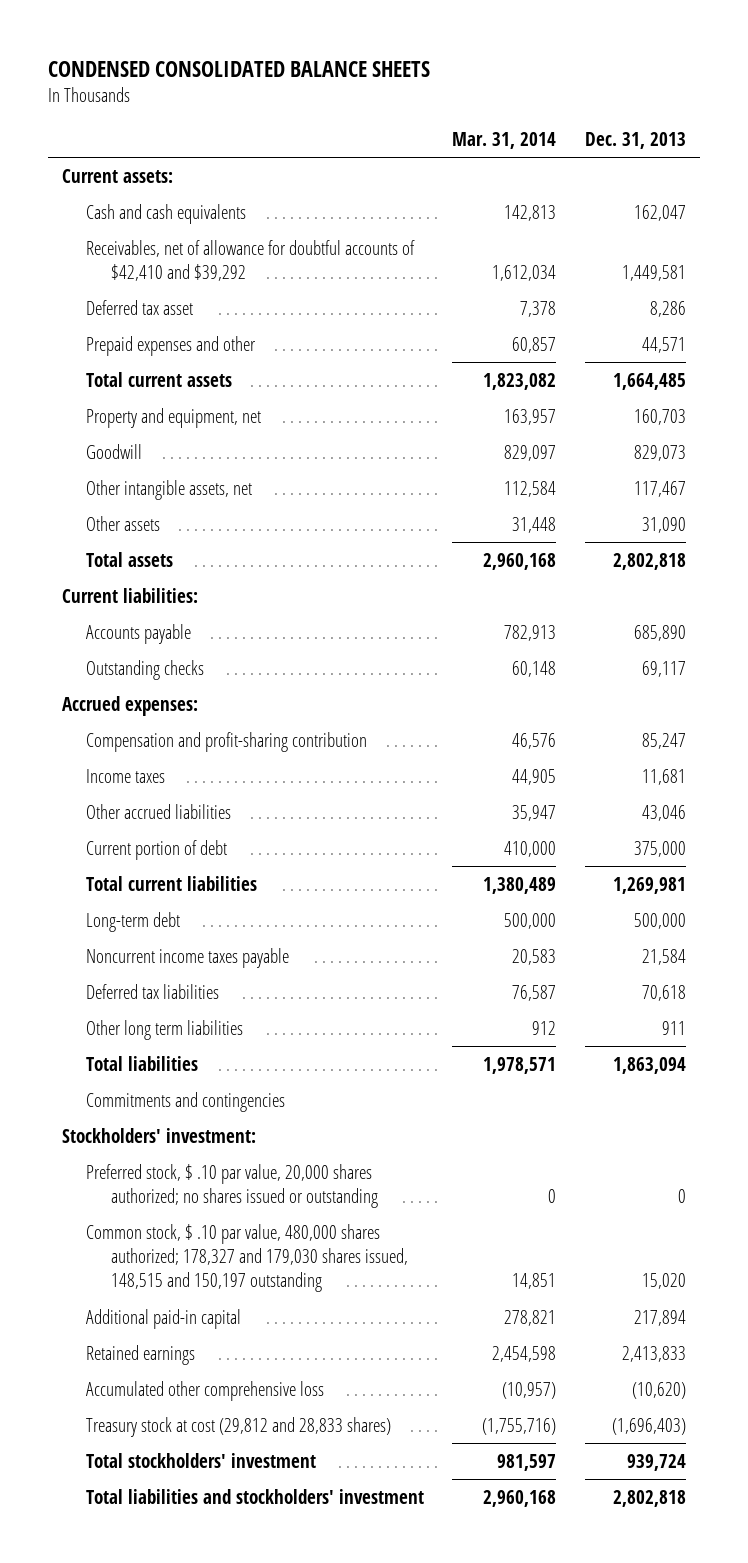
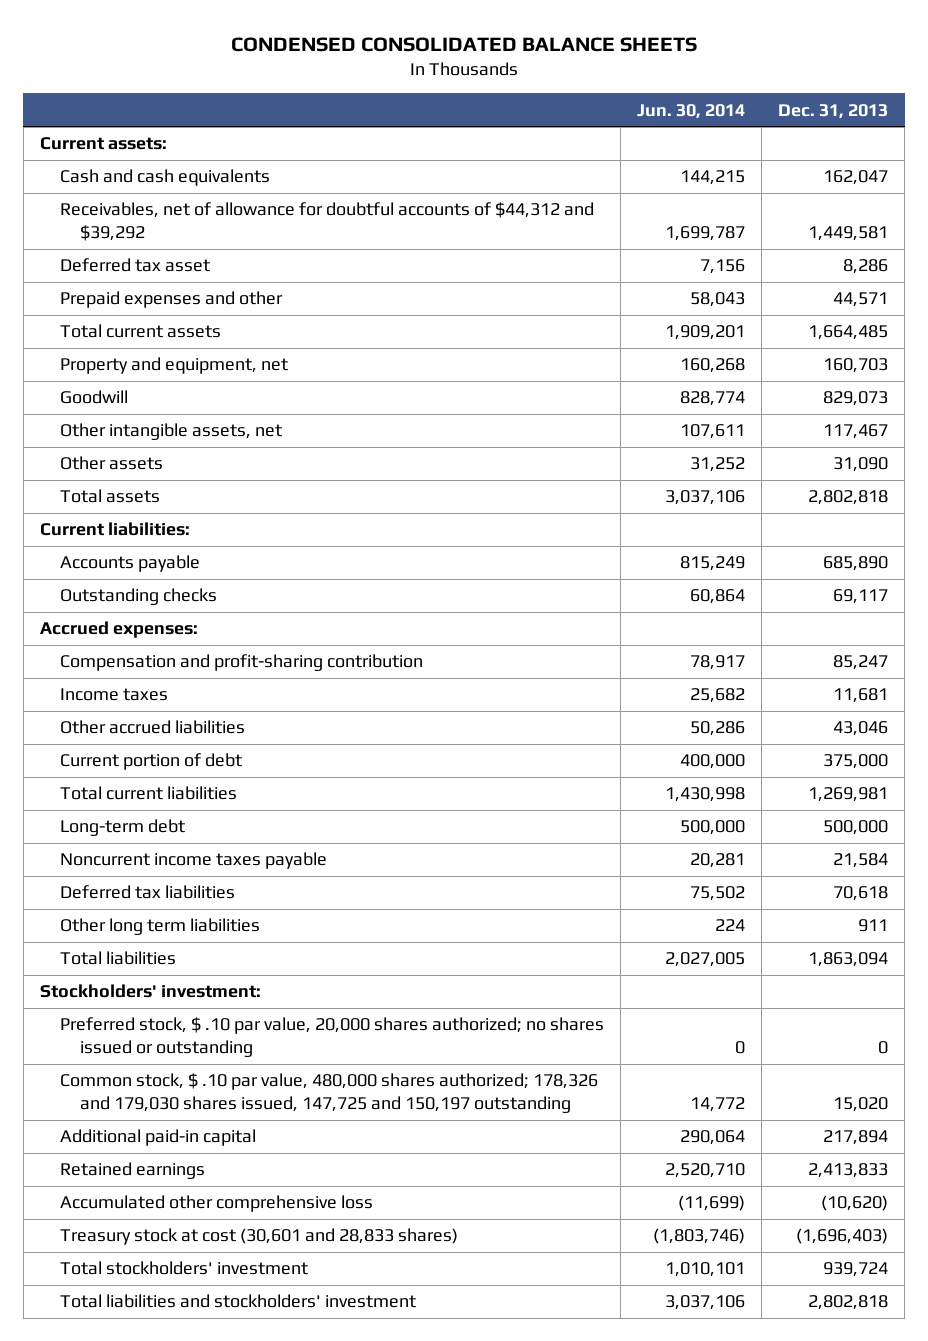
- | Mar. 31, 2014 | Dec. 31, 2013
+ | Jun. 30, 2014 | Dec. 31, 2013
- Receivables, net of allowance for doubtful accounts of $42,410 and $39,292 | 1,612,034 | 1,449,581
+ Receivables, net of allowance for doubtful accounts of $44,312 and $39,292 | 1,699,787 | 1,449,581
- Commitments and contingencies
- Common stock, $ .10 par value, 480,000 shares authorized; 178,327 and 179,030 shares issued, 148,515 and 150,197 outstanding | 14,851 | 15,020
+ Common stock, $ .10 par value, 480,000 shares authorized; 178,326 and 179,030 shares issued, 147,725 and 150,197 outstanding | 14,772 | 15,020
- Treasury stock at cost (29,812 and 28,833 shares) | (1,755,716) | (1,696,403)
+ Treasury stock at cost (30,601 and 28,833 shares) | (1,803,746) | (1,696,403)

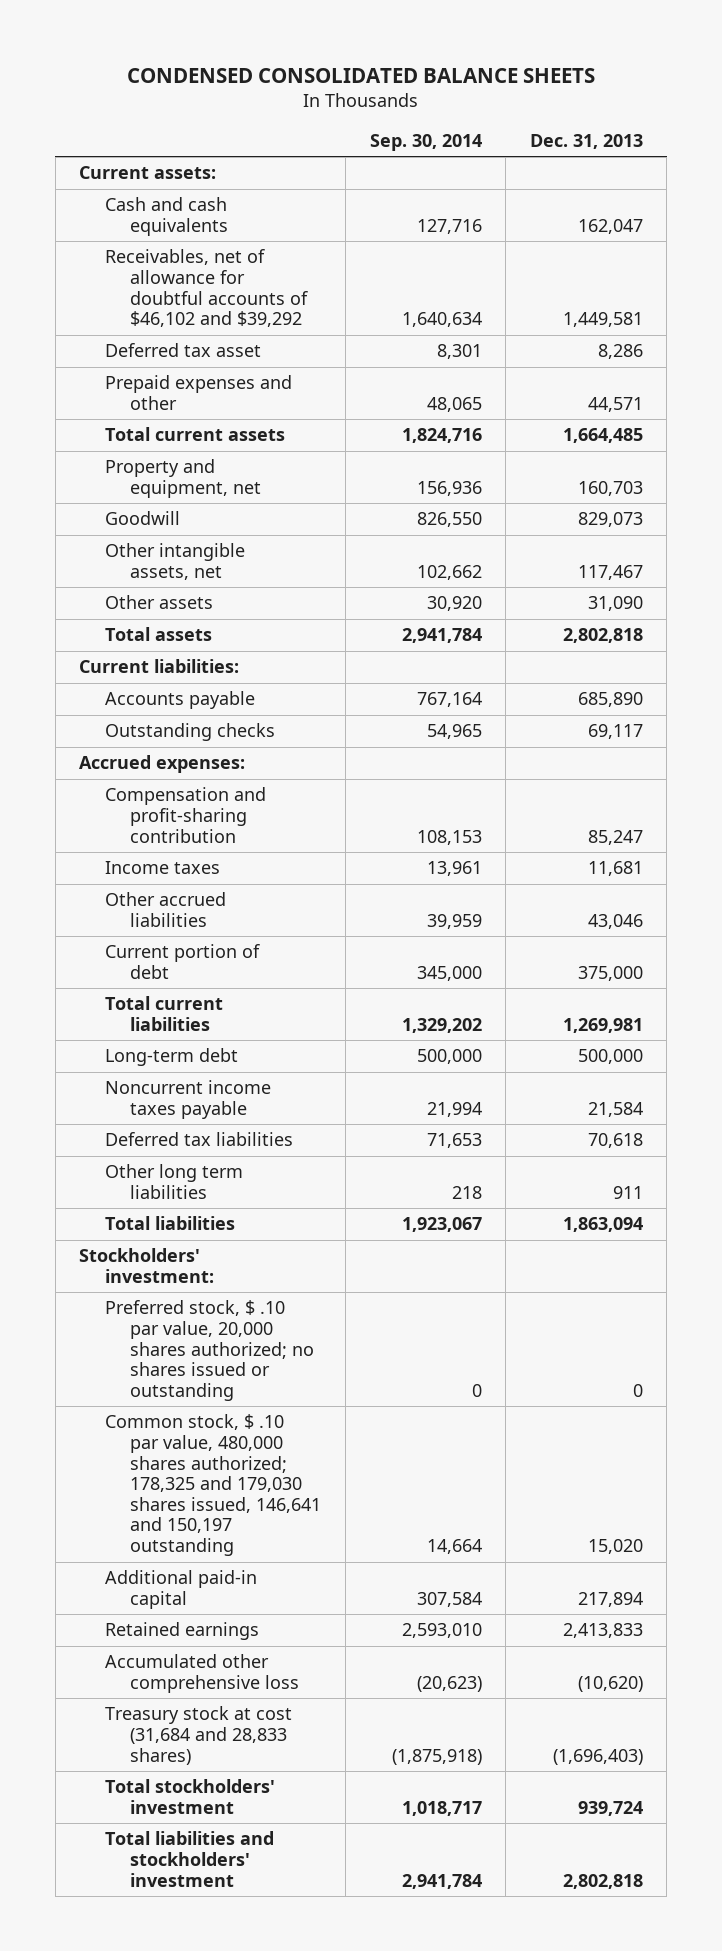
- | Jun. 30, 2014 | Dec. 31, 2013
+ | Sep. 30, 2014 | Dec. 31, 2013
- Receivables, net of allowance for doubtful accounts of $44,312 and $39,292 | 1,699,787 | 1,449,581
+ Receivables, net of allowance for doubtful accounts of $46,102 and $39,292 | 1,640,634 | 1,449,581
- Common stock, $ .10 par value, 480,000 shares authorized; 178,326 and 179,030 shares issued, 147,725 and 150,197 outstanding | 14,772 | 15,020
+ Common stock, $ .10 par value, 480,000 shares authorized; 178,325 and 179,030 shares issued, 146,641 and 150,197 outstanding | 14,664 | 15,020
- Treasury stock at cost (30,601 and 28,833 shares) | (1,803,746) | (1,696,403)
+ Treasury stock at cost (31,684 and 28,833 shares) | (1,875,918) | (1,696,403)

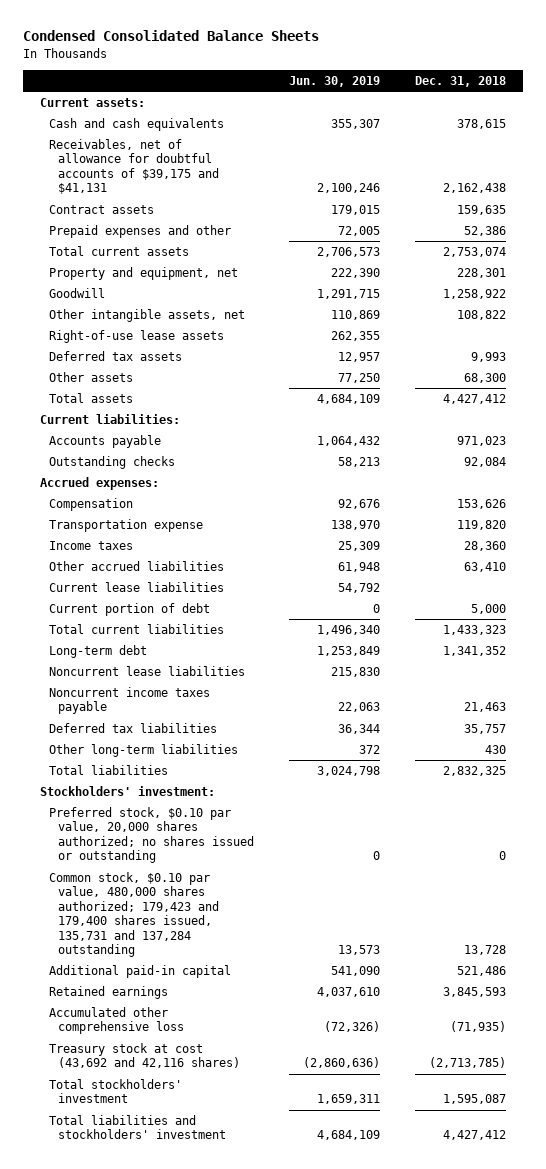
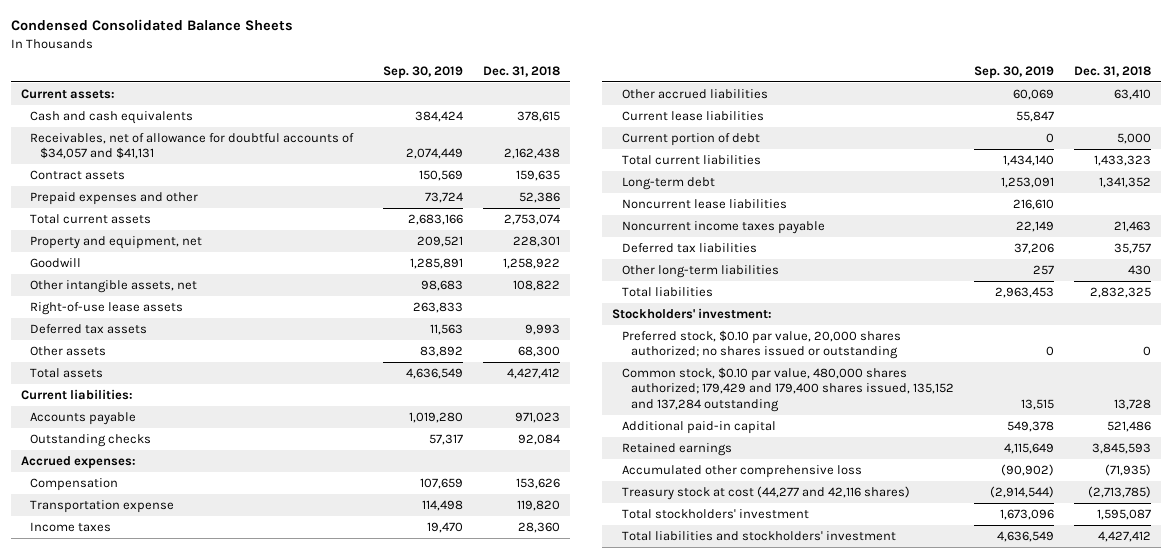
- | Jun. 30, 2019 | Dec. 31, 2018
+ | Sep. 30, 2019 | Dec. 31, 2018
- Receivables, net of allowance for doubtful accounts of $39,175 and $41,131 | 2,100,246 | 2,162,438
+ Receivables, net of allowance for doubtful accounts of $34,057 and $41,131 | 2,074,449 | 2,162,438
- Common stock, $0.10 par value, 480,000 shares authorized; 179,423 and 179,400 shares issued, 135,731 and 137,284 outstanding | 13,573 | 13,728
+ Common stock, $0.10 par value, 480,000 shares authorized; 179,429 and 179,400 shares issued, 135,152 and 137,284 outstanding | 13,515 | 13,728
- Treasury stock at cost (43,692 and 42,116 shares) | (2,860,636) | (2,713,785)
+ Treasury stock at cost (44,277 and 42,116 shares) | (2,914,544) | (2,713,785)

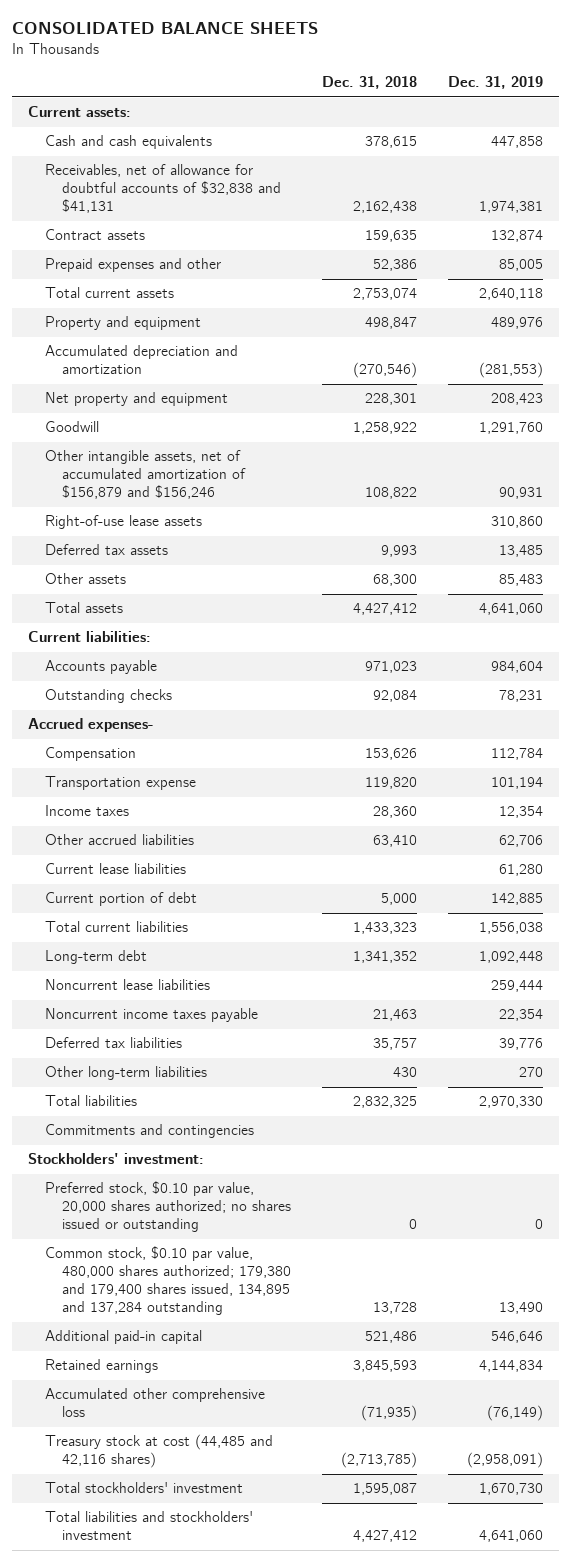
- Condensed Consolidated Balance Sheets
+ CONSOLIDATED BALANCE SHEETS
- | Sep. 30, 2019 | Dec. 31, 2018
+ | Dec. 31, 2018 | Dec. 31, 2019
- Receivables, net of allowance for doubtful accounts of $34,057 and $41,131 | 2,074,449 | 2,162,438
+ Receivables, net of allowance for doubtful accounts of $32,838 and $41,131 | 2,162,438 | 1,974,381
- Property and equipment, net | 209,521 | 228,301
+ Property and equipment | 498,847 | 489,976
+ Accumulated depreciation and amortization | (270,546) | (281,553)
+ Net property and equipment | 228,301 | 208,423
- Other intangible assets, net | 98,683 | 108,822
+ Other intangible assets, net of accumulated amortization of $156,879 and $156,246 | 108,822 | 90,931
- Accrued expenses:
+ Accrued expenses-
+ Commitments and contingencies
- Common stock, $0.10 par value, 480,000 shares authorized; 179,429 and 179,400 shares issued, 135,152 and 137,284 outstanding | 13,515 | 13,728
+ Common stock, $0.10 par value, 480,000 shares authorized; 179,380 and 179,400 shares issued, 134,895 and 137,284 outstanding | 13,728 | 13,490
- Treasury stock at cost (44,277 and 42,116 shares) | (2,914,544) | (2,713,785)
+ Treasury stock at cost (44,485 and 42,116 shares) | (2,713,785) | (2,958,091)

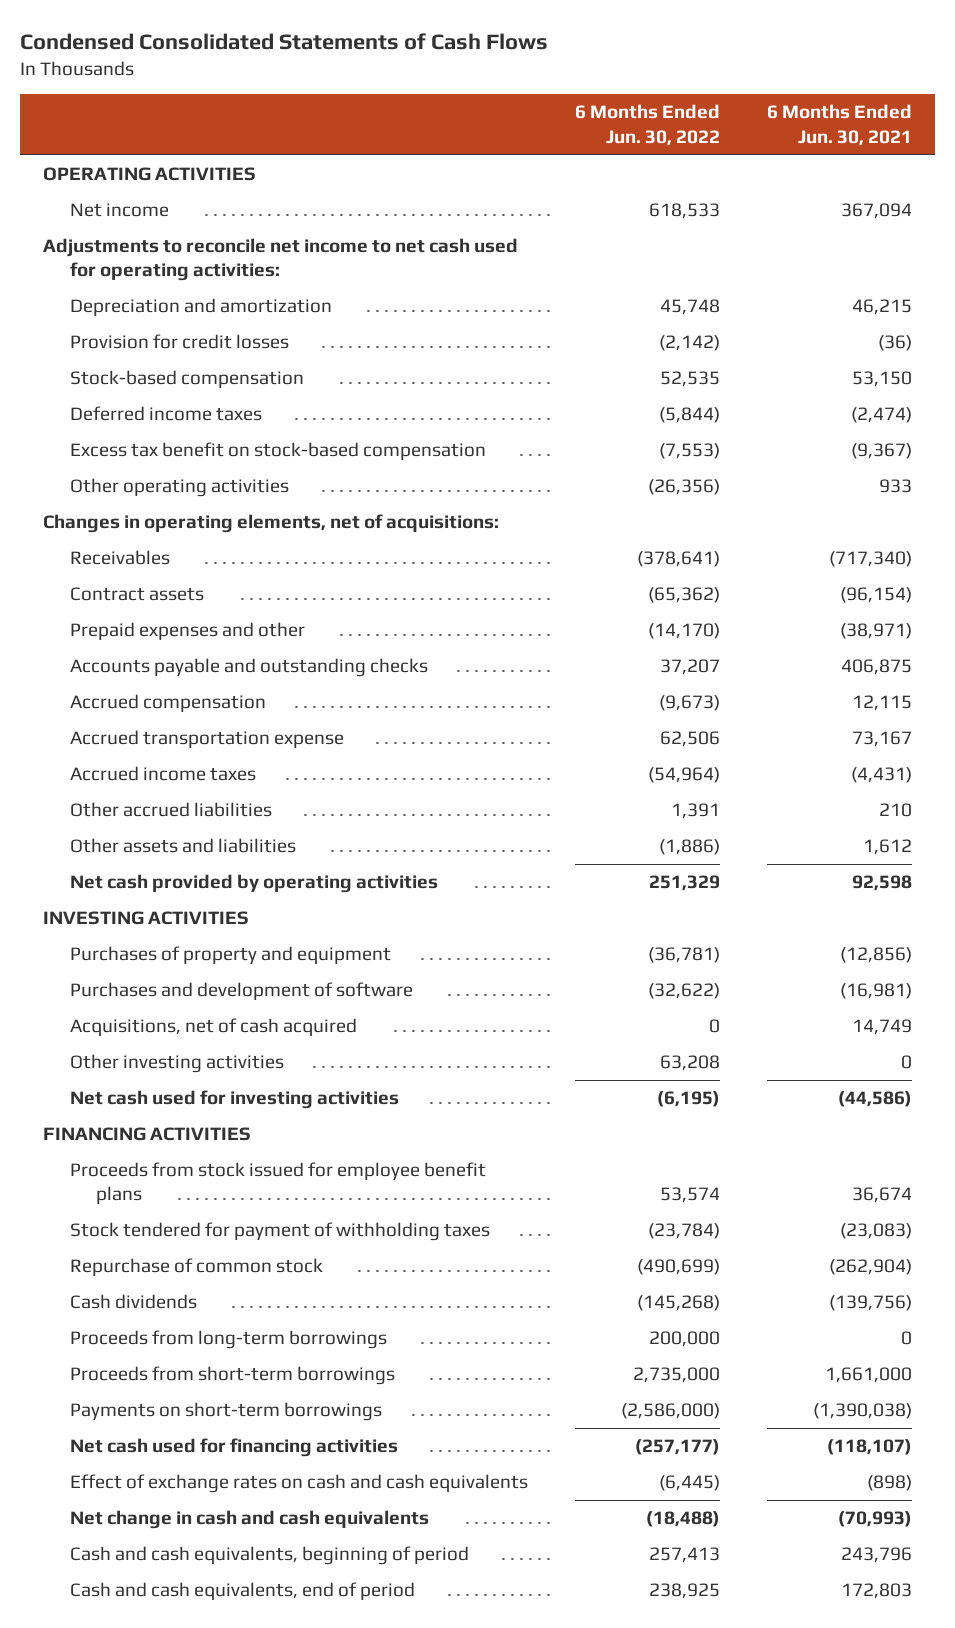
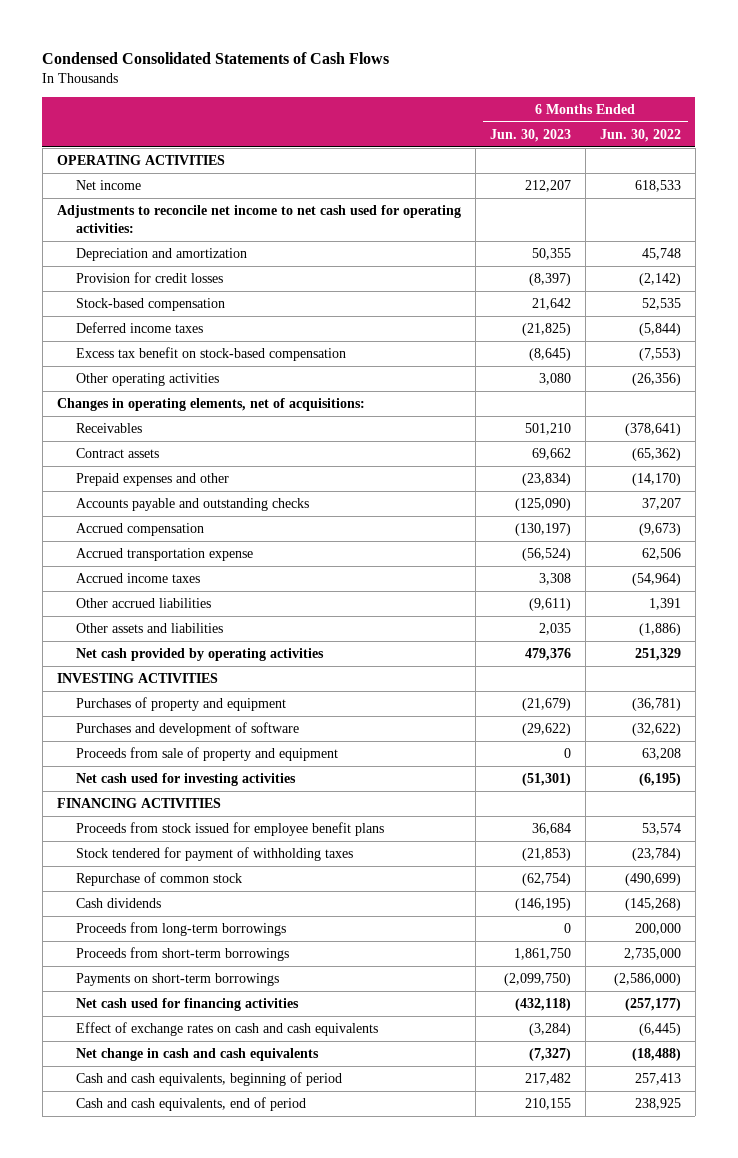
- | 6 Months Ended Jun. 30, 2022 | 6 Months Ended Jun. 30, 2021
+ | 6 Months Ended Jun. 30, 2023 | 6 Months Ended Jun. 30, 2022
- Acquisitions, net of cash acquired | 0 | 14,749
- Other investing activities | 63,208 | 0
+ Proceeds from sale of property and equipment | 0 | 63,208

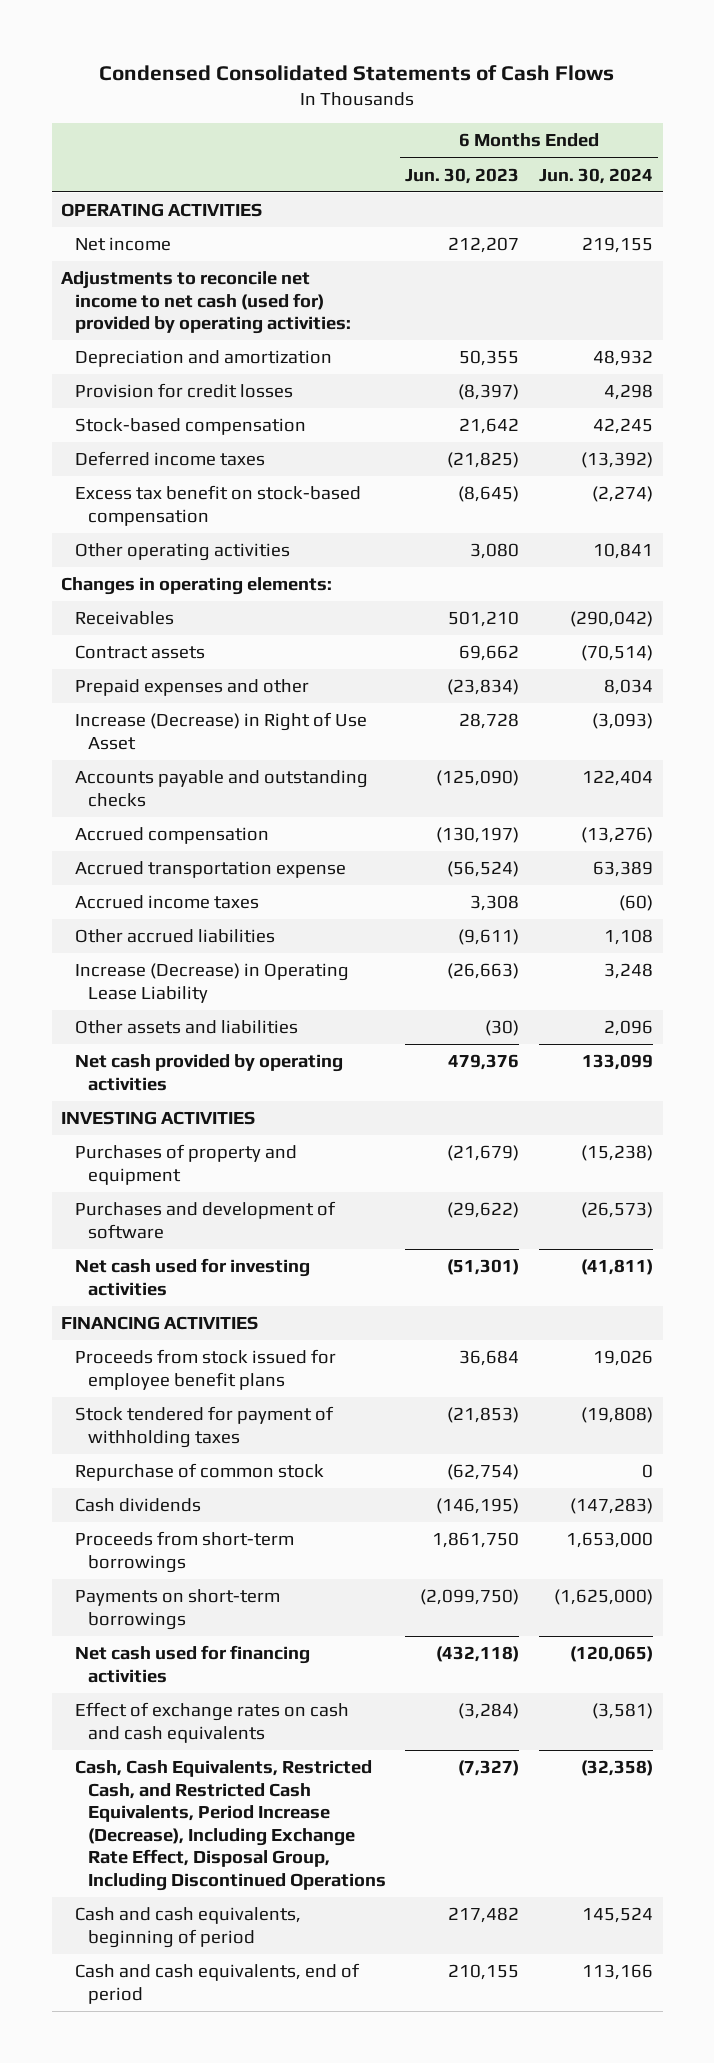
- | 6 Months Ended Jun. 30, 2023 | 6 Months Ended Jun. 30, 2022
+ | 6 Months Ended Jun. 30, 2023 | 6 Months Ended Jun. 30, 2024
- Adjustments to reconcile net income to net cash used for operating activities:
+ Adjustments to reconcile net income to net cash (used for) provided by operating activities:
- Changes in operating elements, net of acquisitions:
+ Changes in operating elements:
+ Increase (Decrease) in Right of Use Asset | 28,728 | (3,093)
- Other assets and liabilities | 2,035 | (1,886)
+ Increase (Decrease) in Operating Lease Liability | (26,663) | 3,248
+ Other assets and liabilities | (30) | 2,096
- Proceeds from sale of property and equipment | 0 | 63,208
- Proceeds from long-term borrowings | 0 | 200,000
- Net change in cash and cash equivalents | (7,327) | (18,488)
+ Cash, Cash Equivalents, Restricted Cash, and Restricted Cash Equivalents, Period Increase (Decrease), Including Exchange Rate Effect, Disposal Group, Including Discontinued Operations | (7,327) | (32,358)

